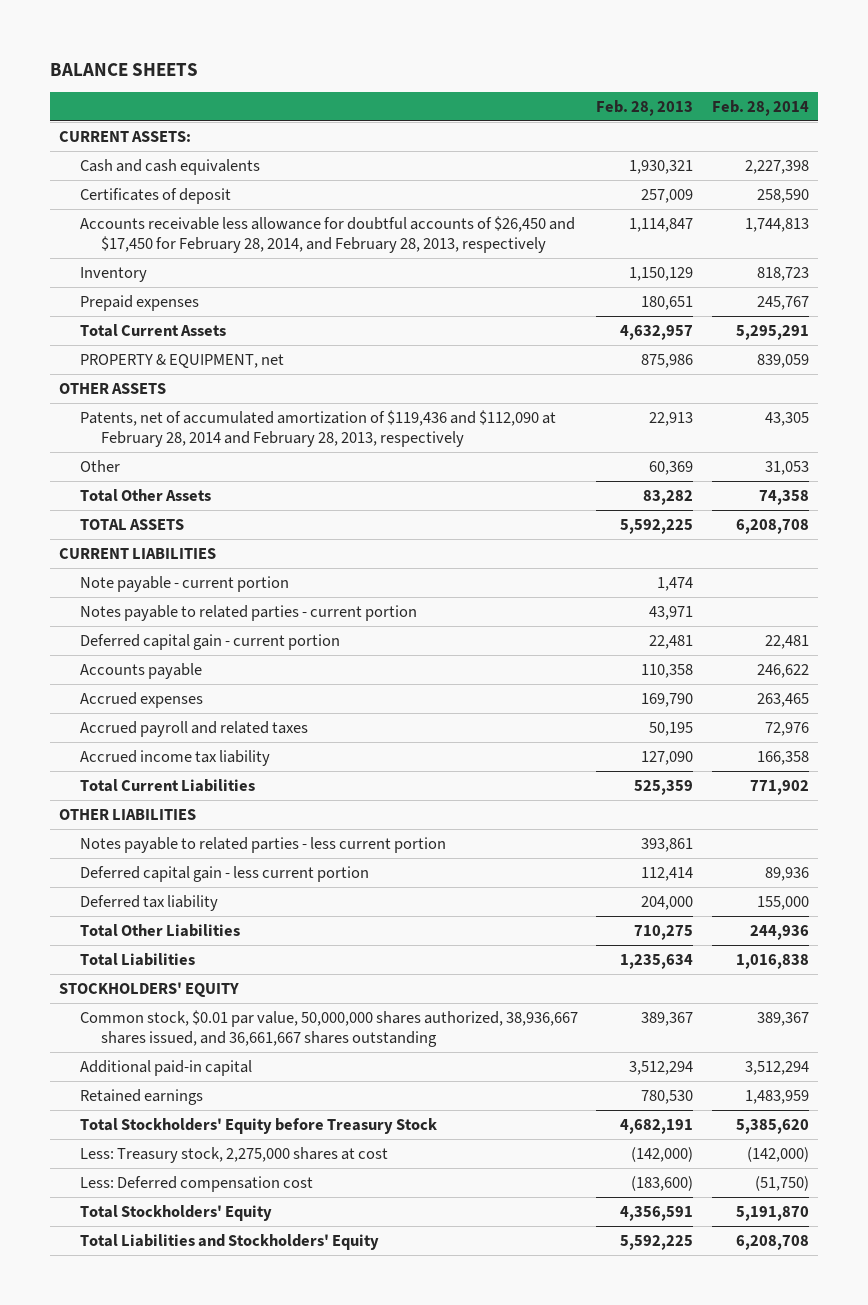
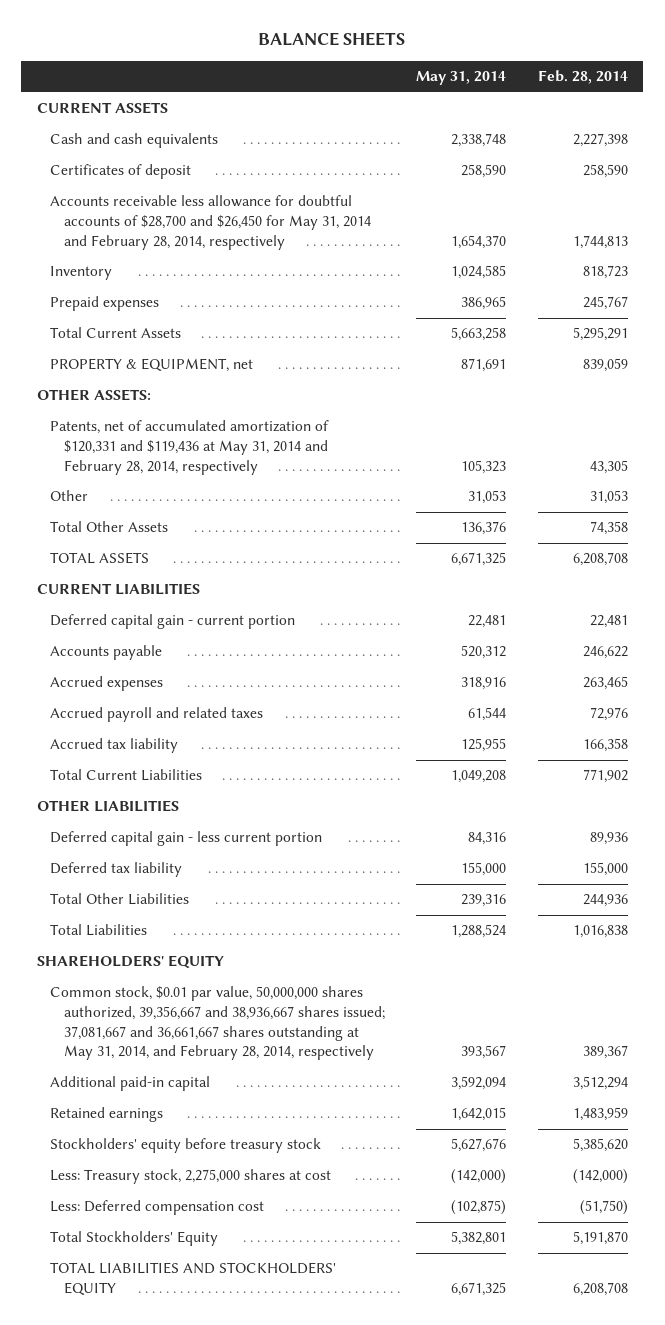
- | Feb. 28, 2013 | Feb. 28, 2014
+ | May 31, 2014 | Feb. 28, 2014
- CURRENT ASSETS:
+ CURRENT ASSETS
- Accounts receivable less allowance for doubtful accounts of $26,450 and $17,450 for February 28, 2014, and February 28, 2013, respectively | 1,114,847 | 1,744,813
+ Accounts receivable less allowance for doubtful accounts of $28,700 and $26,450 for May 31, 2014 and February 28, 2014, respectively | 1,654,370 | 1,744,813
- OTHER ASSETS
- Patents, net of accumulated amortization of $119,436 and $112,090 at February 28, 2014 and February 28, 2013, respectively | 22,913 | 43,305
+ OTHER ASSETS:
+ Patents, net of accumulated amortization of $120,331 and $119,436 at May 31, 2014 and February 28, 2014, respectively | 105,323 | 43,305
- Note payable - current portion | 1,474 |
- Notes payable to related parties - current portion | 43,971 |
- Accrued income tax liability | 127,090 | 166,358
+ Accrued tax liability | 125,955 | 166,358
- Notes payable to related parties - less current portion | 393,861 |
- STOCKHOLDERS' EQUITY
- Common stock, $0.01 par value, 50,000,000 shares authorized, 38,936,667 shares issued, and 36,661,667 shares outstanding | 389,367 | 389,367
+ SHAREHOLDERS' EQUITY
+ Common stock, $0.01 par value, 50,000,000 shares authorized, 39,356,667 and 38,936,667 shares issued; 37,081,667 and 36,661,667 shares outstanding at May 31, 2014, and February 28, 2014, respectively | 393,567 | 389,367
- Total Stockholders' Equity before Treasury Stock | 4,682,191 | 5,385,620
+ Stockholders' equity before treasury stock | 5,627,676 | 5,385,620
- Total Liabilities and Stockholders' Equity | 5,592,225 | 6,208,708
+ TOTAL LIABILITIES AND STOCKHOLDERS' EQUITY | 6,671,325 | 6,208,708

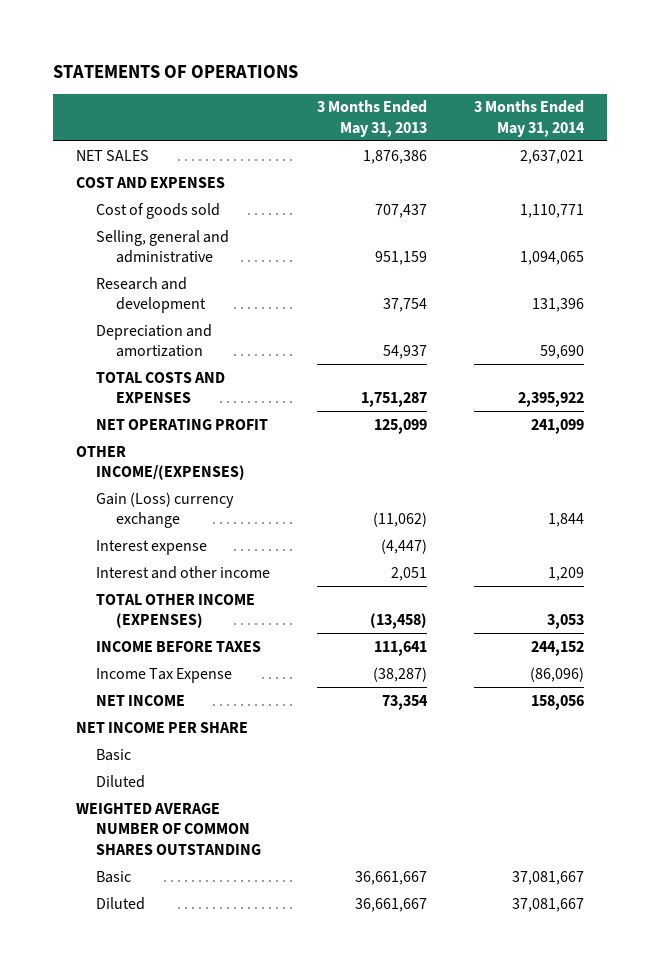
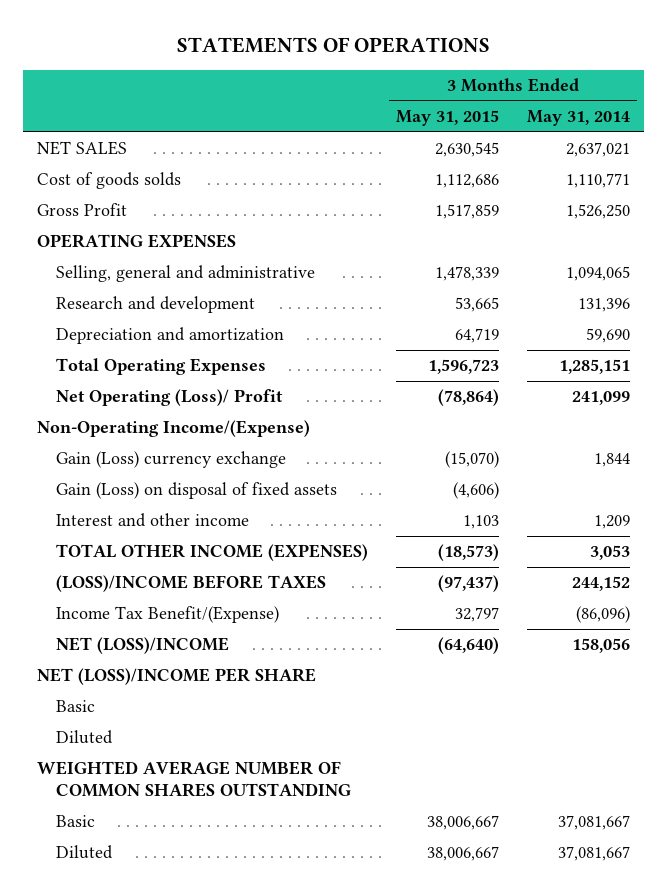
- | 3 Months Ended May 31, 2013 | 3 Months Ended May 31, 2014
+ | 3 Months Ended May 31, 2015 | 3 Months Ended May 31, 2014
- COST AND EXPENSES
- Cost of goods sold | 707,437 | 1,110,771
+ Cost of goods solds | 1,112,686 | 1,110,771
+ Gross Profit | 1,517,859 | 1,526,250
+ OPERATING EXPENSES
- TOTAL COSTS AND EXPENSES | 1,751,287 | 2,395,922
- NET OPERATING PROFIT | 125,099 | 241,099
- OTHER INCOME/(EXPENSES)
+ Total Operating Expenses | 1,596,723 | 1,285,151
+ Net Operating (Loss)/ Profit | (78,864) | 241,099
+ Non-Operating Income/(Expense)
- Interest expense | (4,447) |
+ Gain (Loss) on disposal of fixed assets | (4,606) |
- INCOME BEFORE TAXES | 111,641 | 244,152
- Income Tax Expense | (38,287) | (86,096)
- NET INCOME | 73,354 | 158,056
- NET INCOME PER SHARE
+ (LOSS)/INCOME BEFORE TAXES | (97,437) | 244,152
+ Income Tax Benefit/(Expense) | 32,797 | (86,096)
+ NET (LOSS)/INCOME | (64,640) | 158,056
+ NET (LOSS)/INCOME PER SHARE

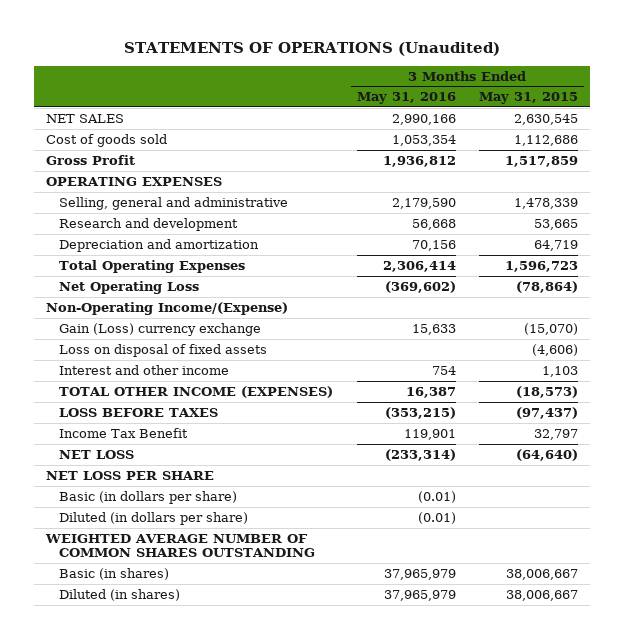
- STATEMENTS OF OPERATIONS
+ STATEMENTS OF OPERATIONS (Unaudited)
- | 3 Months Ended May 31, 2015 | 3 Months Ended May 31, 2014
+ | 3 Months Ended May 31, 2016 | 3 Months Ended May 31, 2015
- Cost of goods solds | 1,112,686 | 1,110,771
+ Cost of goods sold | 1,053,354 | 1,112,686
- Net Operating (Loss)/ Profit | (78,864) | 241,099
+ Net Operating Loss | (369,602) | (78,864)
- Gain (Loss) on disposal of fixed assets | (4,606) |
+ Loss on disposal of fixed assets | | (4,606)
- (LOSS)/INCOME BEFORE TAXES | (97,437) | 244,152
- Income Tax Benefit/(Expense) | 32,797 | (86,096)
- NET (LOSS)/INCOME | (64,640) | 158,056
- NET (LOSS)/INCOME PER SHARE
- Basic
- Diluted
+ LOSS BEFORE TAXES | (353,215) | (97,437)
+ Income Tax Benefit | 119,901 | 32,797
+ NET LOSS | (233,314) | (64,640)
+ NET LOSS PER SHARE
+ Basic (in dollars per share) | (0.01) |
+ Diluted (in dollars per share) | (0.01) |
- Basic | 38,006,667 | 37,081,667
- Diluted | 38,006,667 | 37,081,667
+ Basic (in shares) | 37,965,979 | 38,006,667
+ Diluted (in shares) | 37,965,979 | 38,006,667

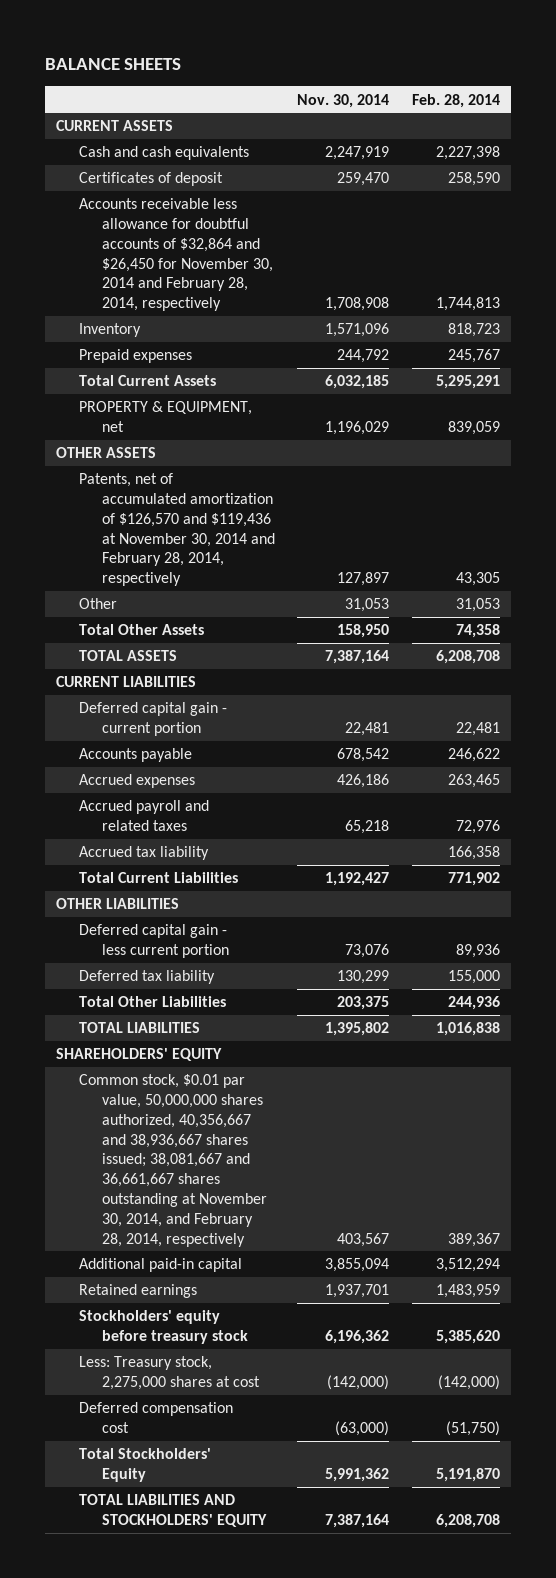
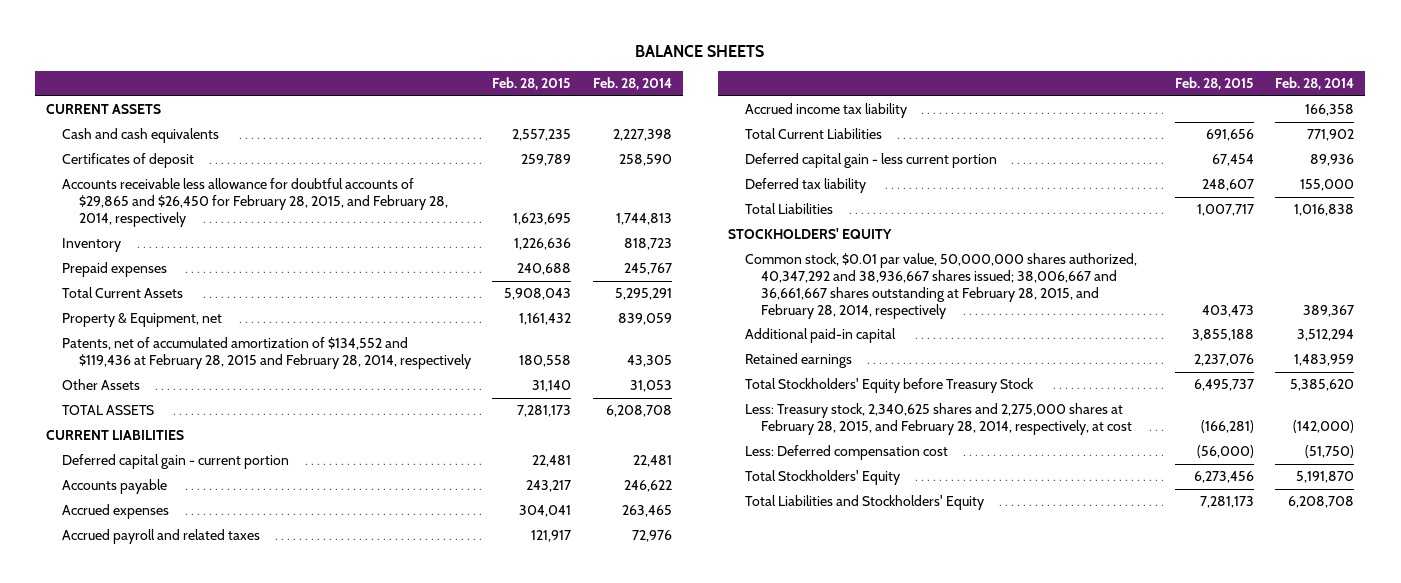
- | Nov. 30, 2014 | Feb. 28, 2014
+ | Feb. 28, 2015 | Feb. 28, 2014
- Accounts receivable less allowance for doubtful accounts of $32,864 and $26,450 for November 30, 2014 and February 28, 2014, respectively | 1,708,908 | 1,744,813
+ Accounts receivable less allowance for doubtful accounts of $29,865 and $26,450 for February 28, 2015, and February 28, 2014, respectively | 1,623,695 | 1,744,813
- PROPERTY & EQUIPMENT, net | 1,196,029 | 839,059
- OTHER ASSETS
- Patents, net of accumulated amortization of $126,570 and $119,436 at November 30, 2014 and February 28, 2014, respectively | 127,897 | 43,305
- Other | 31,053 | 31,053
- Total Other Assets | 158,950 | 74,358
+ Property & Equipment, net | 1,161,432 | 839,059
+ Patents, net of accumulated amortization of $134,552 and $119,436 at February 28, 2015 and February 28, 2014, respectively | 180,558 | 43,305
+ Other Assets | 31,140 | 31,053
- Accrued tax liability | | 166,358
+ Accrued income tax liability | | 166,358
- OTHER LIABILITIES
- Total Other Liabilities | 203,375 | 244,936
- TOTAL LIABILITIES | 1,395,802 | 1,016,838
- SHAREHOLDERS' EQUITY
- Common stock, $0.01 par value, 50,000,000 shares authorized, 40,356,667 and 38,936,667 shares issued; 38,081,667 and 36,661,667 shares outstanding at November 30, 2014, and February 28, 2014, respectively | 403,567 | 389,367
+ Total Liabilities | 1,007,717 | 1,016,838
+ STOCKHOLDERS' EQUITY
+ Common stock, $0.01 par value, 50,000,000 shares authorized, 40,347,292 and 38,936,667 shares issued; 38,006,667 and 36,661,667 shares outstanding at February 28, 2015, and February 28, 2014, respectively | 403,473 | 389,367
- Stockholders' equity before treasury stock | 6,196,362 | 5,385,620
- Less: Treasury stock, 2,275,000 shares at cost | (142,000) | (142,000)
- Deferred compensation cost | (63,000) | (51,750)
+ Total Stockholders' Equity before Treasury Stock | 6,495,737 | 5,385,620
+ Less: Treasury stock, 2,340,625 shares and 2,275,000 shares at February 28, 2015, and February 28, 2014, respectively, at cost | (166,281) | (142,000)
+ Less: Deferred compensation cost | (56,000) | (51,750)
- TOTAL LIABILITIES AND STOCKHOLDERS' EQUITY | 7,387,164 | 6,208,708
+ Total Liabilities and Stockholders' Equity | 7,281,173 | 6,208,708

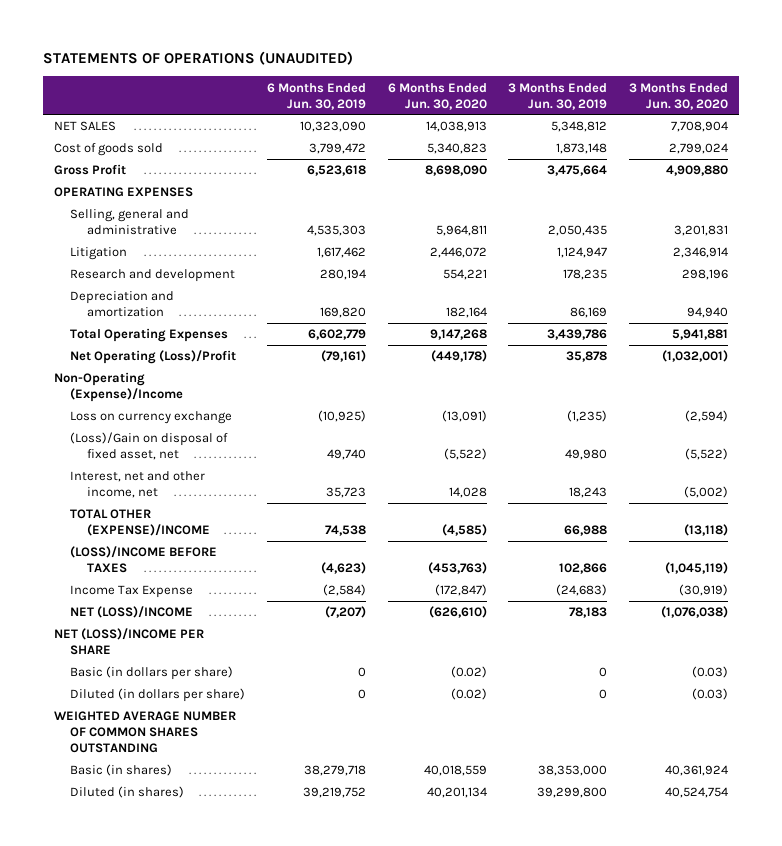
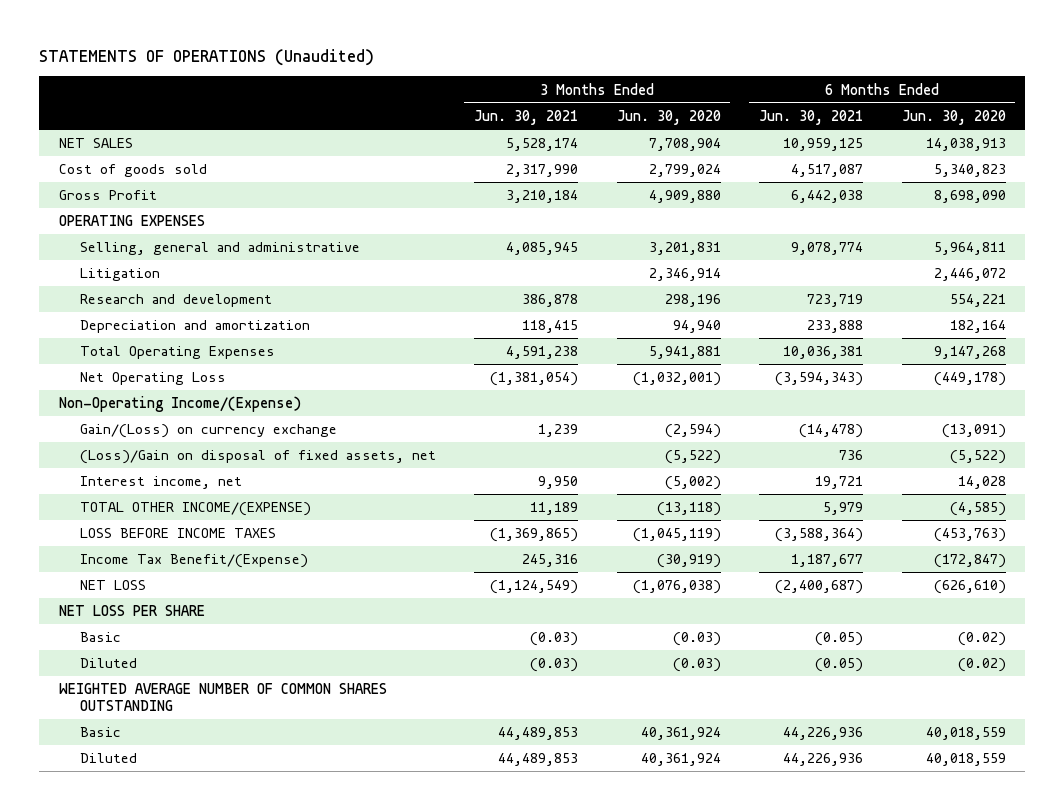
- STATEMENTS OF OPERATIONS (UNAUDITED)
+ STATEMENTS OF OPERATIONS (Unaudited)
- | 6 Months Ended Jun. 30, 2019 | 6 Months Ended Jun. 30, 2020 | 3 Months Ended Jun. 30, 2019 | 3 Months Ended Jun. 30, 2020
+ | 3 Months Ended Jun. 30, 2021 | 3 Months Ended Jun. 30, 2020 | 6 Months Ended Jun. 30, 2021 | 6 Months Ended Jun. 30, 2020
- Net Operating (Loss)/Profit | (79,161) | (449,178) | 35,878 | (1,032,001)
- Non-Operating (Expense)/Income
- Loss on currency exchange | (10,925) | (13,091) | (1,235) | (2,594)
- (Loss)/Gain on disposal of fixed asset, net | 49,740 | (5,522) | 49,980 | (5,522)
- Interest, net and other income, net | 35,723 | 14,028 | 18,243 | (5,002)
- TOTAL OTHER (EXPENSE)/INCOME | 74,538 | (4,585) | 66,988 | (13,118)
- (LOSS)/INCOME BEFORE TAXES | (4,623) | (453,763) | 102,866 | (1,045,119)
- Income Tax Expense | (2,584) | (172,847) | (24,683) | (30,919)
- NET (LOSS)/INCOME | (7,207) | (626,610) | 78,183 | (1,076,038)
- NET (LOSS)/INCOME PER SHARE
- Basic (in dollars per share) | 0 | (0.02) | 0 | (0.03)
- Diluted (in dollars per share) | 0 | (0.02) | 0 | (0.03)
+ Net Operating Loss | (1,381,054) | (1,032,001) | (3,594,343) | (449,178)
+ Non-Operating Income/(Expense)
+ Gain/(Loss) on currency exchange | 1,239 | (2,594) | (14,478) | (13,091)
+ (Loss)/Gain on disposal of fixed assets, net | | (5,522) | 736 | (5,522)
+ Interest income, net | 9,950 | (5,002) | 19,721 | 14,028
+ TOTAL OTHER INCOME/(EXPENSE) | 11,189 | (13,118) | 5,979 | (4,585)
+ LOSS BEFORE INCOME TAXES | (1,369,865) | (1,045,119) | (3,588,364) | (453,763)
+ Income Tax Benefit/(Expense) | 245,316 | (30,919) | 1,187,677 | (172,847)
+ NET LOSS | (1,124,549) | (1,076,038) | (2,400,687) | (626,610)
+ NET LOSS PER SHARE
+ Basic | (0.03) | (0.03) | (0.05) | (0.02)
+ Diluted | (0.03) | (0.03) | (0.05) | (0.02)
- Basic (in shares) | 38,279,718 | 40,018,559 | 38,353,000 | 40,361,924
- Diluted (in shares) | 39,219,752 | 40,201,134 | 39,299,800 | 40,524,754
+ Basic | 44,489,853 | 40,361,924 | 44,226,936 | 40,018,559
+ Diluted | 44,489,853 | 40,361,924 | 44,226,936 | 40,018,559

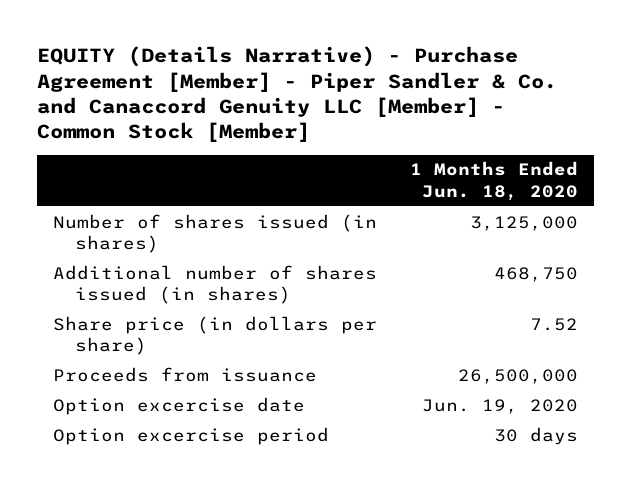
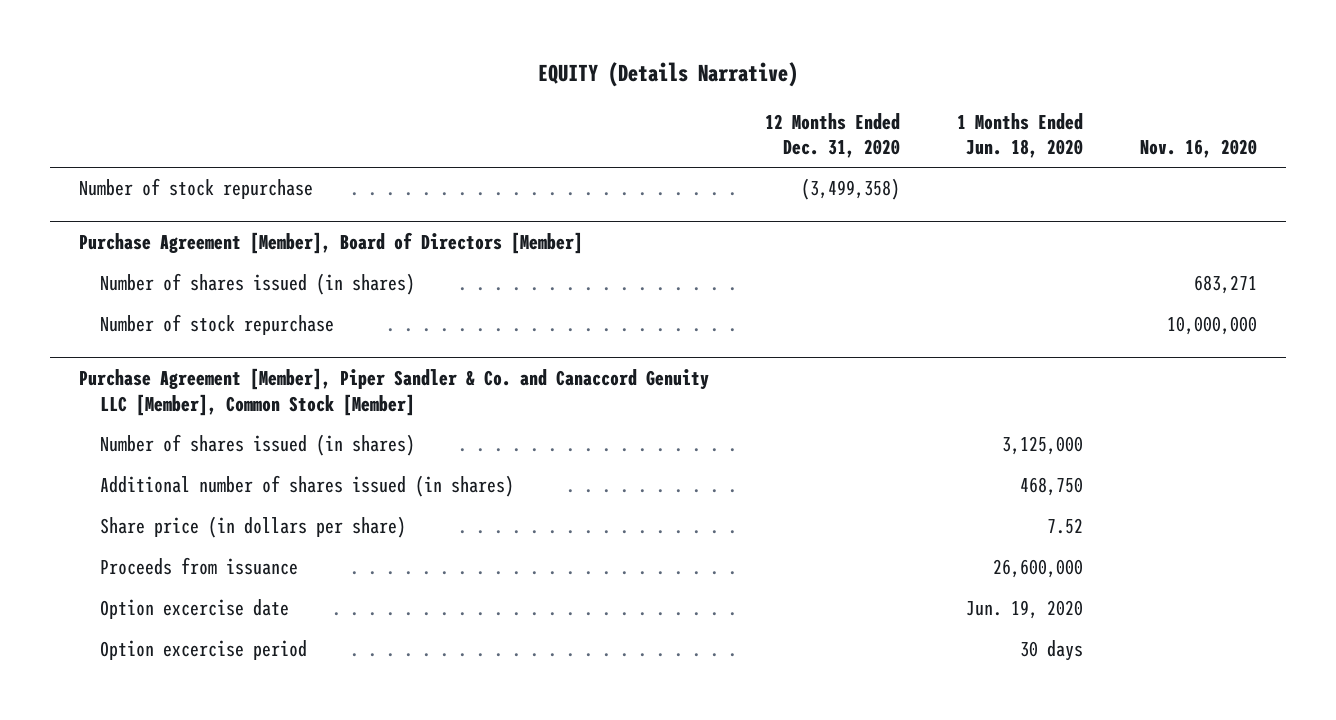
- EQUITY (Details Narrative) - Purchase Agreement [Member] - Piper Sandler & Co. and Canaccord Genuity LLC [Member] - Common Stock [Member]
+ EQUITY (Details Narrative)
- | 1 Months Ended Jun. 18, 2020
+ | 12 Months Ended Dec. 31, 2020 | 1 Months Ended Jun. 18, 2020 | Nov. 16, 2020
+ Number of stock repurchase | (3,499,358) | |
+ Purchase Agreement [Member], Board of Directors [Member]
+ Number of shares issued (in shares) | | | 683,271
+ Number of stock repurchase | | | 10,000,000
+ Purchase Agreement [Member], Piper Sandler & Co. and Canaccord Genuity LLC [Member], Common Stock [Member]
- Proceeds from issuance | 26,500,000
+ Proceeds from issuance | | 26,600,000 |

